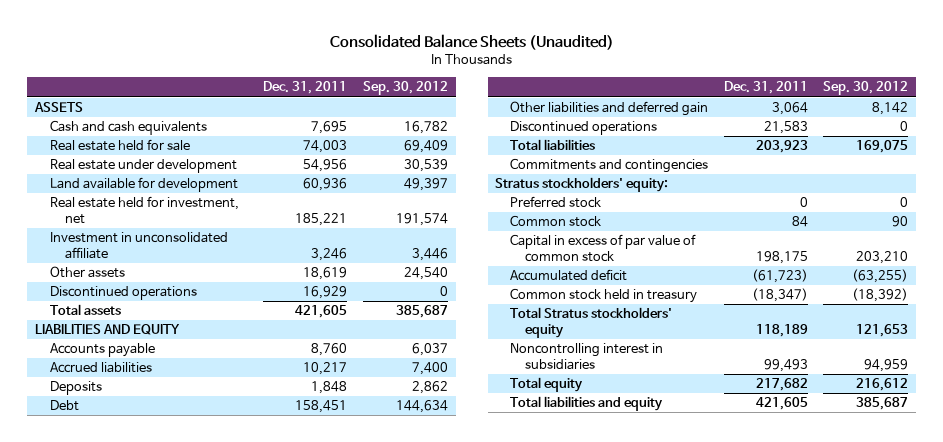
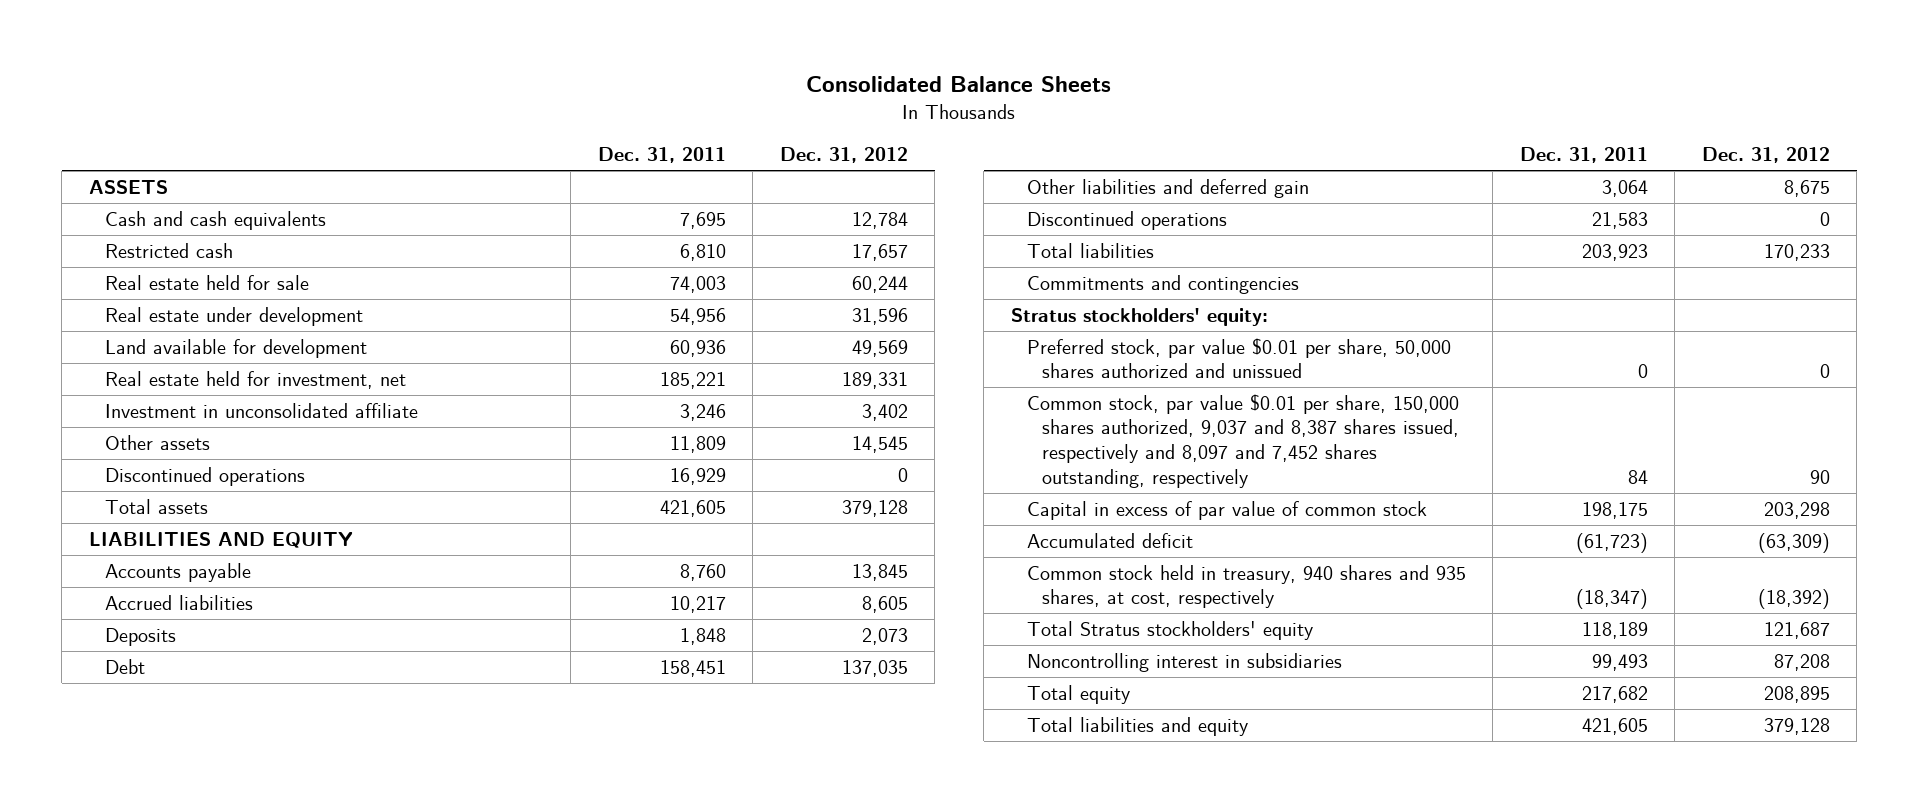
- Consolidated Balance Sheets (Unaudited)
+ Consolidated Balance Sheets
- | Dec. 31, 2011 | Sep. 30, 2012
+ | Dec. 31, 2011 | Dec. 31, 2012
+ Restricted cash | 6,810 | 17,657
- Other assets | 18,619 | 24,540
+ Other assets | 11,809 | 14,545
- Preferred stock | 0 | 0
- Common stock | 84 | 90
+ Preferred stock, par value $0.01 per share, 50,000 shares authorized and unissued | 0 | 0
+ Common stock, par value $0.01 per share, 150,000 shares authorized, 9,037 and 8,387 shares issued, respectively and 8,097 and 7,452 shares outstanding, respectively | 84 | 90
- Common stock held in treasury | (18,347) | (18,392)
+ Common stock held in treasury, 940 shares and 935 shares, at cost, respectively | (18,347) | (18,392)

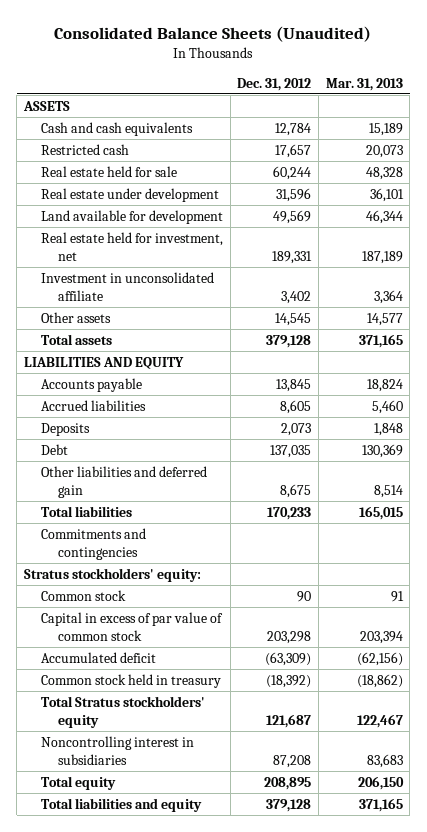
- Consolidated Balance Sheets
+ Consolidated Balance Sheets (Unaudited)
- | Dec. 31, 2011 | Dec. 31, 2012
+ | Dec. 31, 2012 | Mar. 31, 2013
- Discontinued operations | 16,929 | 0
- Discontinued operations | 21,583 | 0
- Preferred stock, par value $0.01 per share, 50,000 shares authorized and unissued | 0 | 0
- Common stock, par value $0.01 per share, 150,000 shares authorized, 9,037 and 8,387 shares issued, respectively and 8,097 and 7,452 shares outstanding, respectively | 84 | 90
+ Common stock | 90 | 91
- Common stock held in treasury, 940 shares and 935 shares, at cost, respectively | (18,347) | (18,392)
+ Common stock held in treasury | (18,392) | (18,862)

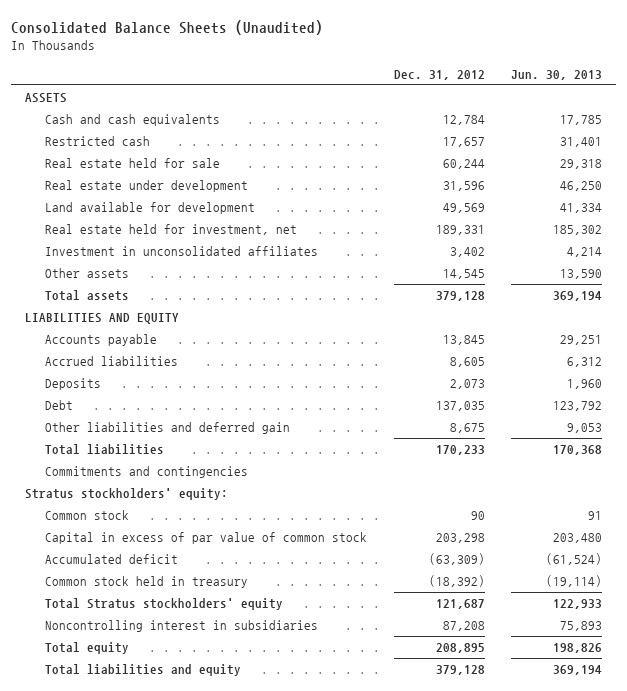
- | Dec. 31, 2012 | Mar. 31, 2013
+ | Dec. 31, 2012 | Jun. 30, 2013
- Investment in unconsolidated affiliate | 3,402 | 3,364
+ Investment in unconsolidated affiliates | 3,402 | 4,214

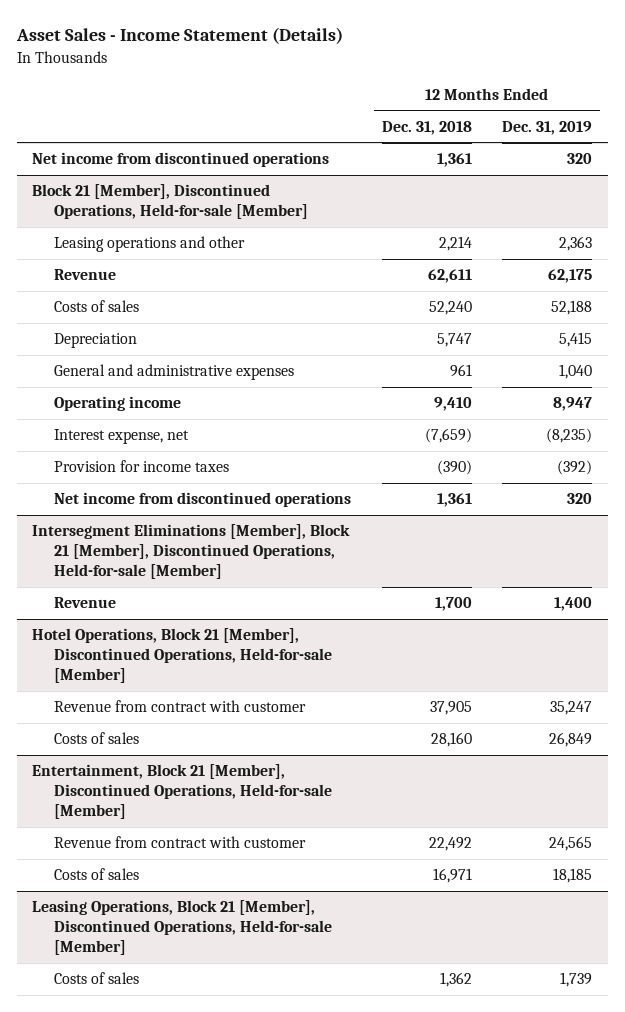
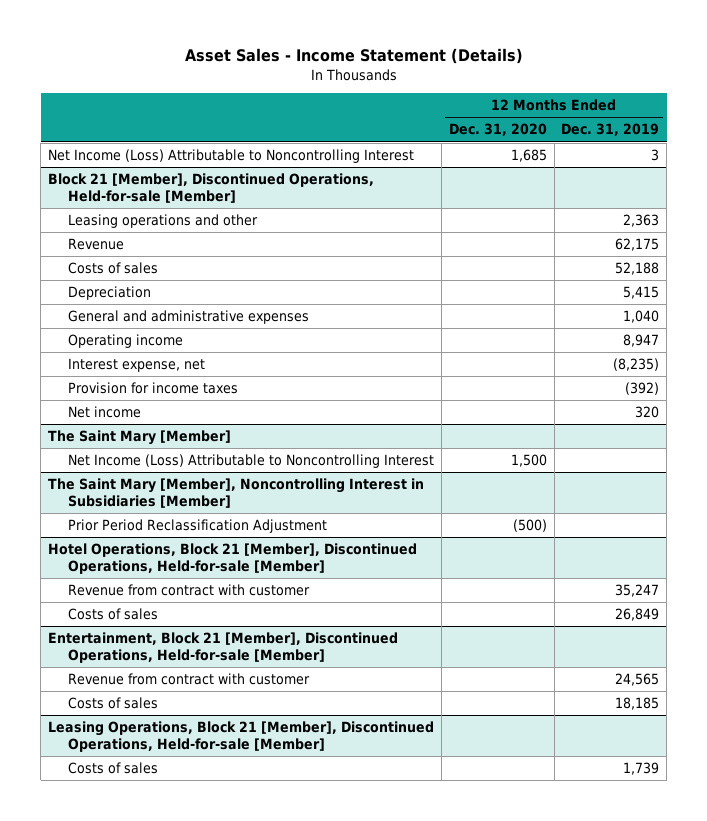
- | 12 Months Ended Dec. 31, 2018 | 12 Months Ended Dec. 31, 2019
+ | 12 Months Ended Dec. 31, 2020 | 12 Months Ended Dec. 31, 2019
- Net income from discontinued operations | 1,361 | 320
+ Net Income (Loss) Attributable to Noncontrolling Interest | 1,685 | 3
@ Block 21 [Member], Discontinued Operations, Held-for-sale [Member]
- Net income from discontinued operations | 1,361 | 320
- Intersegment Eliminations [Member], Block 21 [Member], Discontinued Operations, Held-for-sale [Member]
- Revenue | 1,700 | 1,400
@ Block 21 [Member], Discontinued Operations, Held-for-sale [Member]
+ Net income | | 320
+ The Saint Mary [Member]
+ Net Income (Loss) Attributable to Noncontrolling Interest | 1,500 |
+ The Saint Mary [Member], Noncontrolling Interest in Subsidiaries [Member]
+ Prior Period Reclassification Adjustment | (500) |

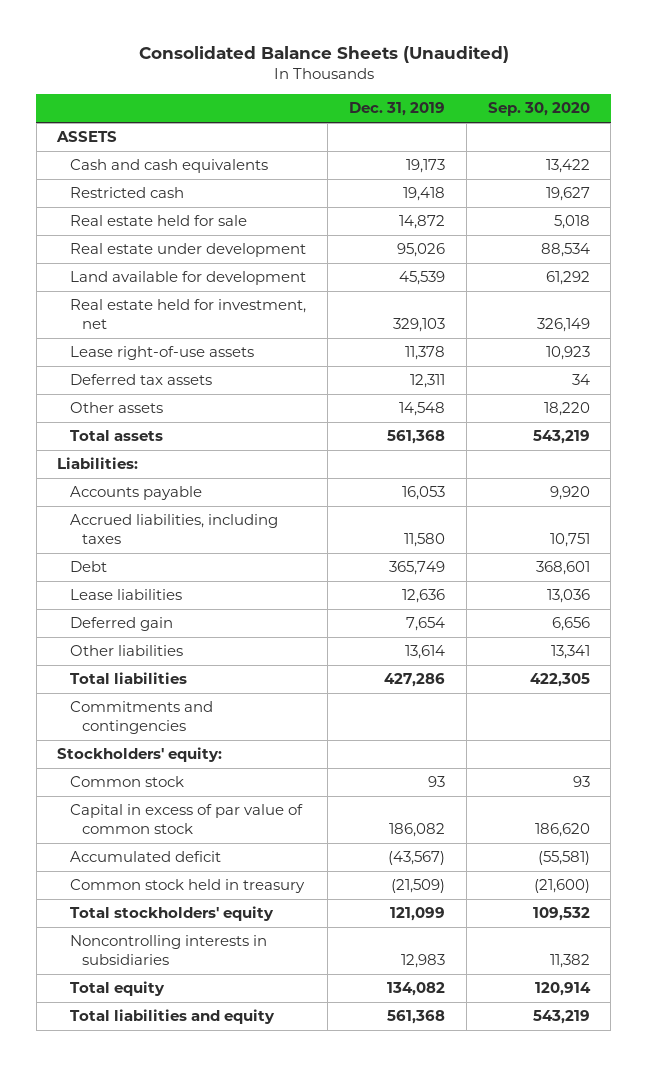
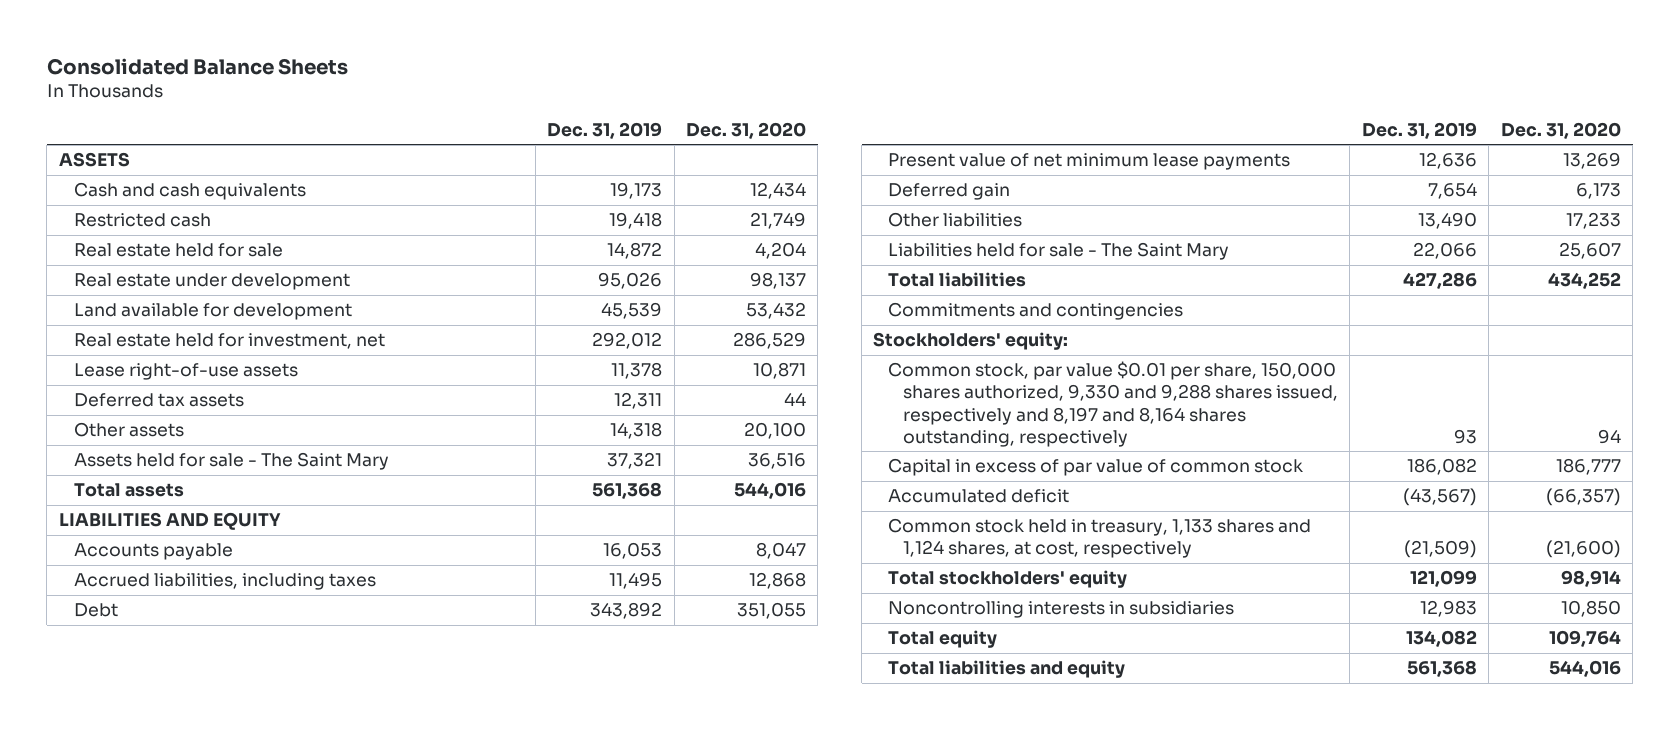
- Consolidated Balance Sheets (Unaudited)
+ Consolidated Balance Sheets
- | Dec. 31, 2019 | Sep. 30, 2020
+ | Dec. 31, 2019 | Dec. 31, 2020
- Real estate held for investment, net | 329,103 | 326,149
+ Real estate held for investment, net | 292,012 | 286,529
- Other assets | 14,548 | 18,220
+ Other assets | 14,318 | 20,100
+ Assets held for sale - The Saint Mary | 37,321 | 36,516
- Liabilities:
+ LIABILITIES AND EQUITY
- Accrued liabilities, including taxes | 11,580 | 10,751
- Debt | 365,749 | 368,601
- Lease liabilities | 12,636 | 13,036
+ Accrued liabilities, including taxes | 11,495 | 12,868
+ Debt | 343,892 | 351,055
+ Present value of net minimum lease payments | 12,636 | 13,269
- Other liabilities | 13,614 | 13,341
+ Other liabilities | 13,490 | 17,233
+ Liabilities held for sale - The Saint Mary | 22,066 | 25,607
- Common stock | 93 | 93
+ Common stock, par value $0.01 per share, 150,000 shares authorized, 9,330 and 9,288 shares issued, respectively and 8,197 and 8,164 shares outstanding, respectively | 93 | 94
- Common stock held in treasury | (21,509) | (21,600)
+ Common stock held in treasury, 1,133 shares and 1,124 shares, at cost, respectively | (21,509) | (21,600)

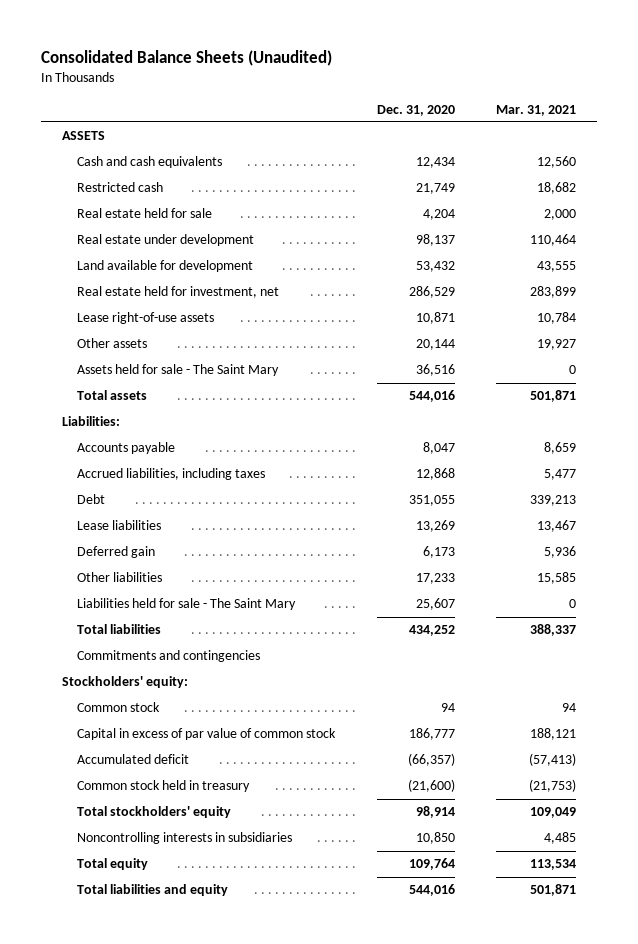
- Consolidated Balance Sheets
+ Consolidated Balance Sheets (Unaudited)
- | Dec. 31, 2019 | Dec. 31, 2020
+ | Dec. 31, 2020 | Mar. 31, 2021
- Deferred tax assets | 12,311 | 44
- Other assets | 14,318 | 20,100
+ Other assets | 20,144 | 19,927
- LIABILITIES AND EQUITY
+ Liabilities:
- Present value of net minimum lease payments | 12,636 | 13,269
+ Lease liabilities | 13,269 | 13,467
- Common stock, par value $0.01 per share, 150,000 shares authorized, 9,330 and 9,288 shares issued, respectively and 8,197 and 8,164 shares outstanding, respectively | 93 | 94
+ Common stock | 94 | 94
- Common stock held in treasury, 1,133 shares and 1,124 shares, at cost, respectively | (21,509) | (21,600)
+ Common stock held in treasury | (21,600) | (21,753)

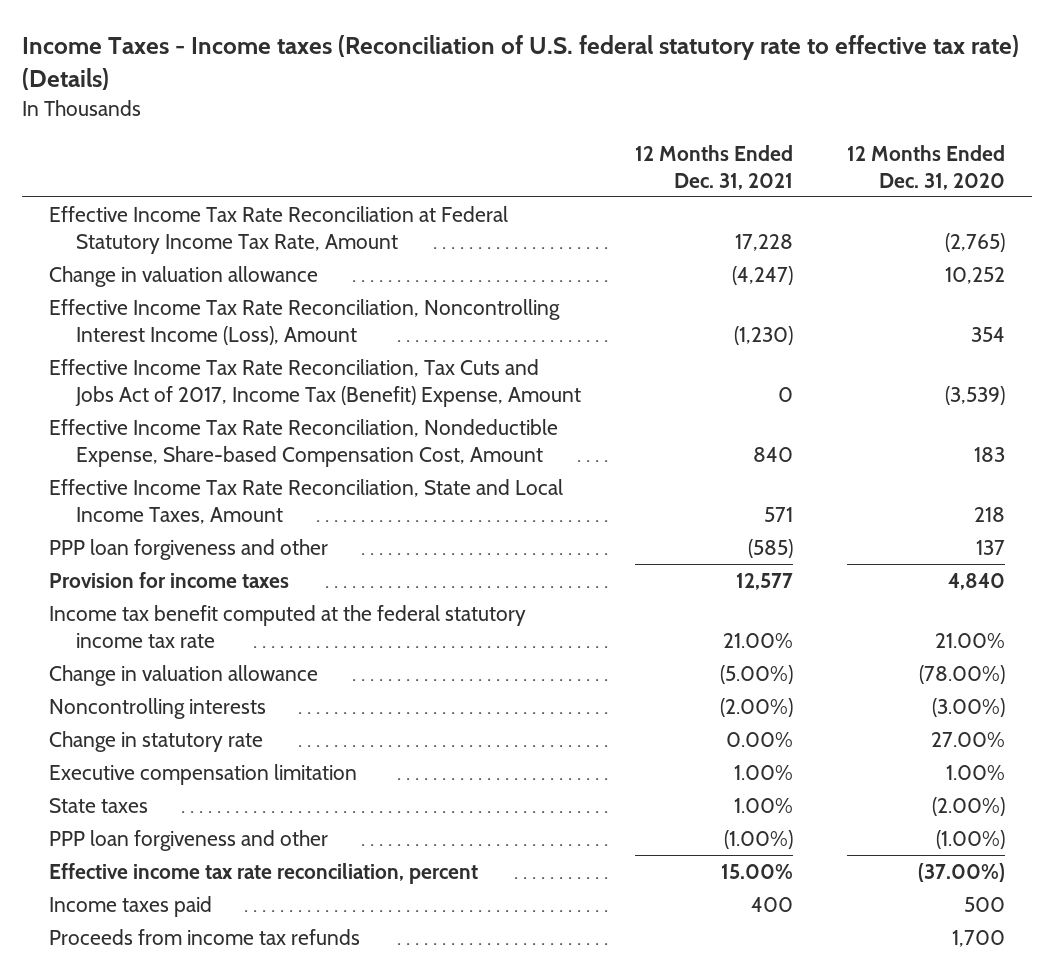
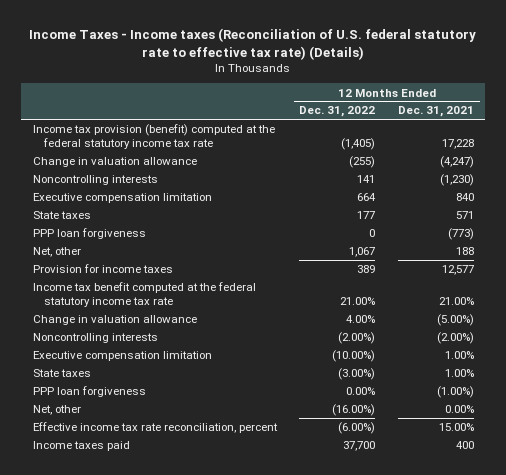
- | 12 Months Ended Dec. 31, 2021 | 12 Months Ended Dec. 31, 2020
+ | 12 Months Ended Dec. 31, 2022 | 12 Months Ended Dec. 31, 2021
- Effective Income Tax Rate Reconciliation at Federal Statutory Income Tax Rate, Amount | 17,228 | (2,765)
+ Income tax provision (benefit) computed at the federal statutory income tax rate | (1,405) | 17,228
- Effective Income Tax Rate Reconciliation, Noncontrolling Interest Income (Loss), Amount | (1,230) | 354
- Effective Income Tax Rate Reconciliation, Tax Cuts and Jobs Act of 2017, Income Tax (Benefit) Expense, Amount | 0 | (3,539)
- Effective Income Tax Rate Reconciliation, Nondeductible Expense, Share-based Compensation Cost, Amount | 840 | 183
- Effective Income Tax Rate Reconciliation, State and Local Income Taxes, Amount | 571 | 218
- PPP loan forgiveness and other | (585) | 137
+ Noncontrolling interests | 141 | (1,230)
+ Executive compensation limitation | 664 | 840
+ State taxes | 177 | 571
+ PPP loan forgiveness | 0 | (773)
+ Net, other | 1,067 | 188
- Change in statutory rate | 0.00% | 27.00%
- PPP loan forgiveness and other | (1.00%) | (1.00%)
+ PPP loan forgiveness | 0.00% | (1.00%)
+ Net, other | (16.00%) | 0.00%
- Proceeds from income tax refunds | | 1,700

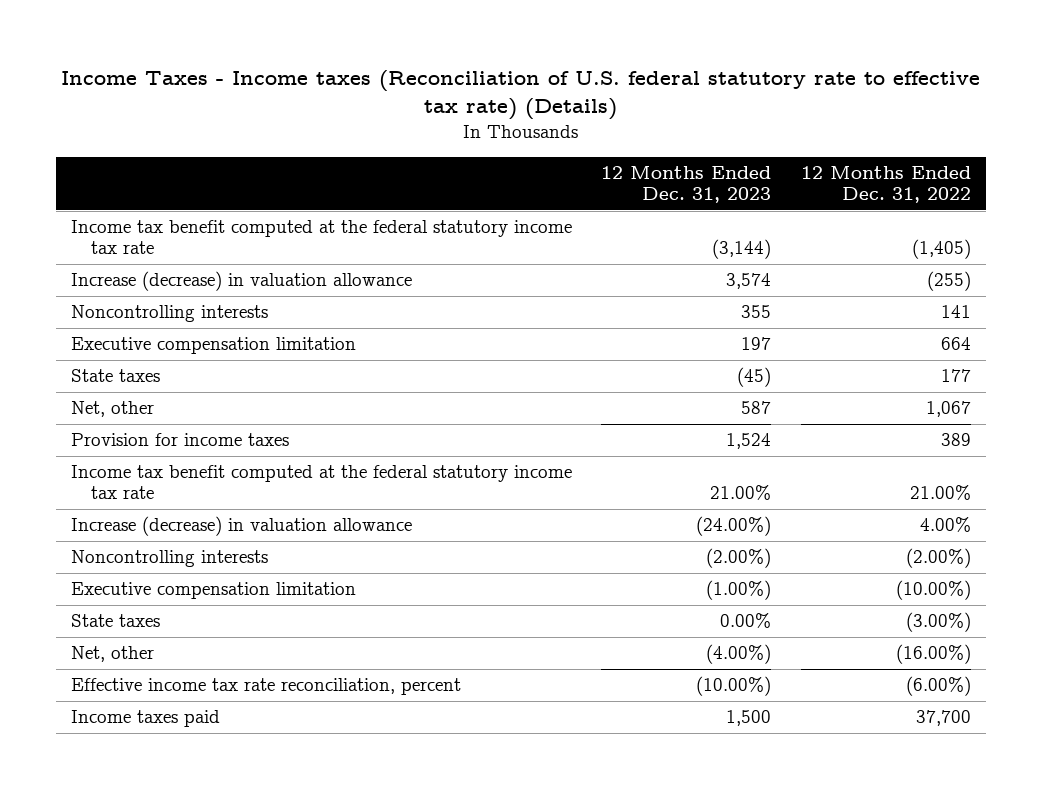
- | 12 Months Ended Dec. 31, 2022 | 12 Months Ended Dec. 31, 2021
+ | 12 Months Ended Dec. 31, 2023 | 12 Months Ended Dec. 31, 2022
- Income tax provision (benefit) computed at the federal statutory income tax rate | (1,405) | 17,228
- Change in valuation allowance | (255) | (4,247)
+ Income tax benefit computed at the federal statutory income tax rate | (3,144) | (1,405)
+ Increase (decrease) in valuation allowance | 3,574 | (255)
- PPP loan forgiveness | 0 | (773)
- Change in valuation allowance | 4.00% | (5.00%)
+ Increase (decrease) in valuation allowance | (24.00%) | 4.00%
- PPP loan forgiveness | 0.00% | (1.00%)

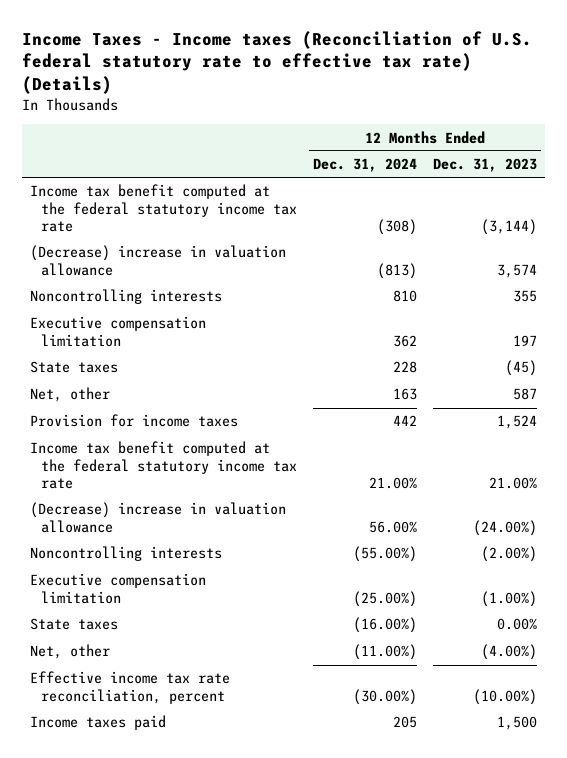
- | 12 Months Ended Dec. 31, 2023 | 12 Months Ended Dec. 31, 2022
+ | 12 Months Ended Dec. 31, 2024 | 12 Months Ended Dec. 31, 2023
- Increase (decrease) in valuation allowance | 3,574 | (255)
+ (Decrease) increase in valuation allowance | (813) | 3,574
- Increase (decrease) in valuation allowance | (24.00%) | 4.00%
+ (Decrease) increase in valuation allowance | 56.00% | (24.00%)

